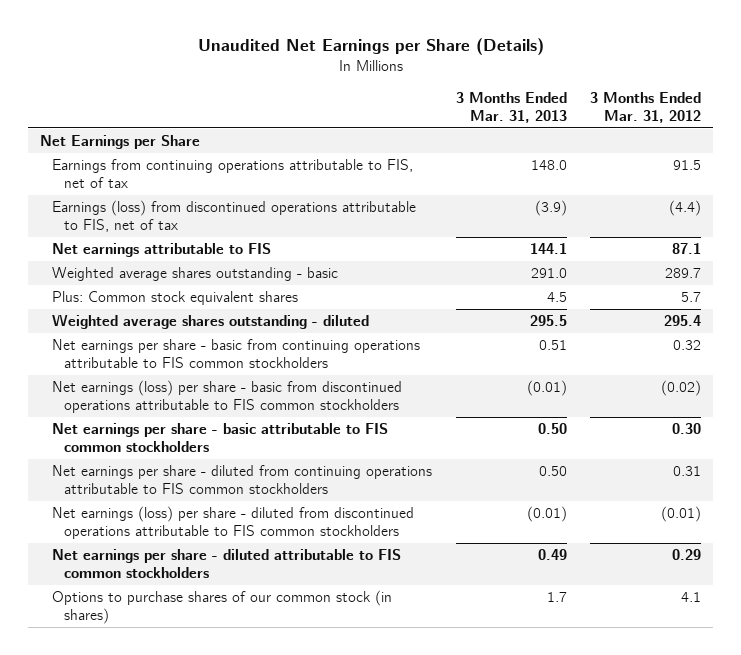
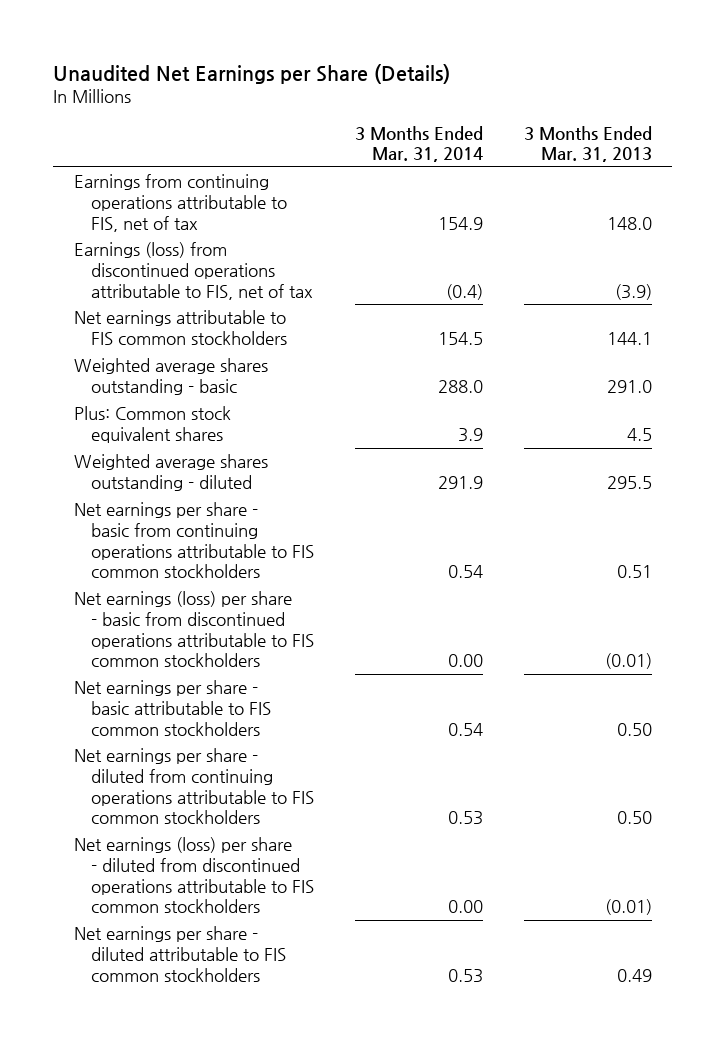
- | 3 Months Ended Mar. 31, 2013 | 3 Months Ended Mar. 31, 2012
+ | 3 Months Ended Mar. 31, 2014 | 3 Months Ended Mar. 31, 2013
- Net Earnings per Share
- Net earnings attributable to FIS | 144.1 | 87.1
+ Net earnings attributable to FIS common stockholders | 154.5 | 144.1
- Options to purchase shares of our common stock (in shares) | 1.7 | 4.1

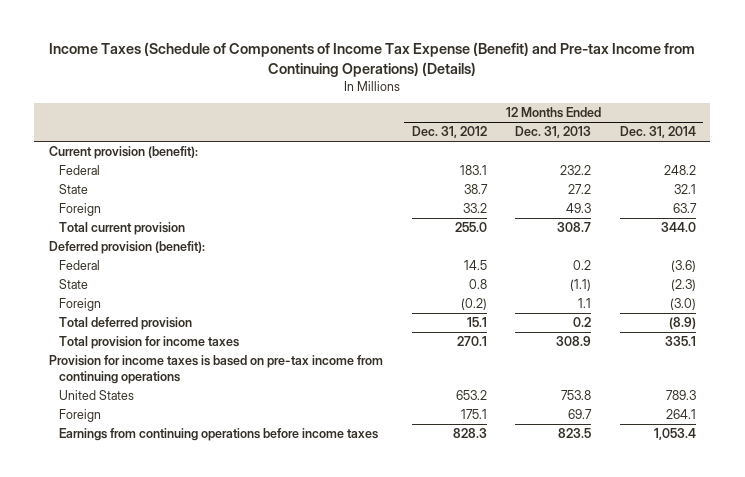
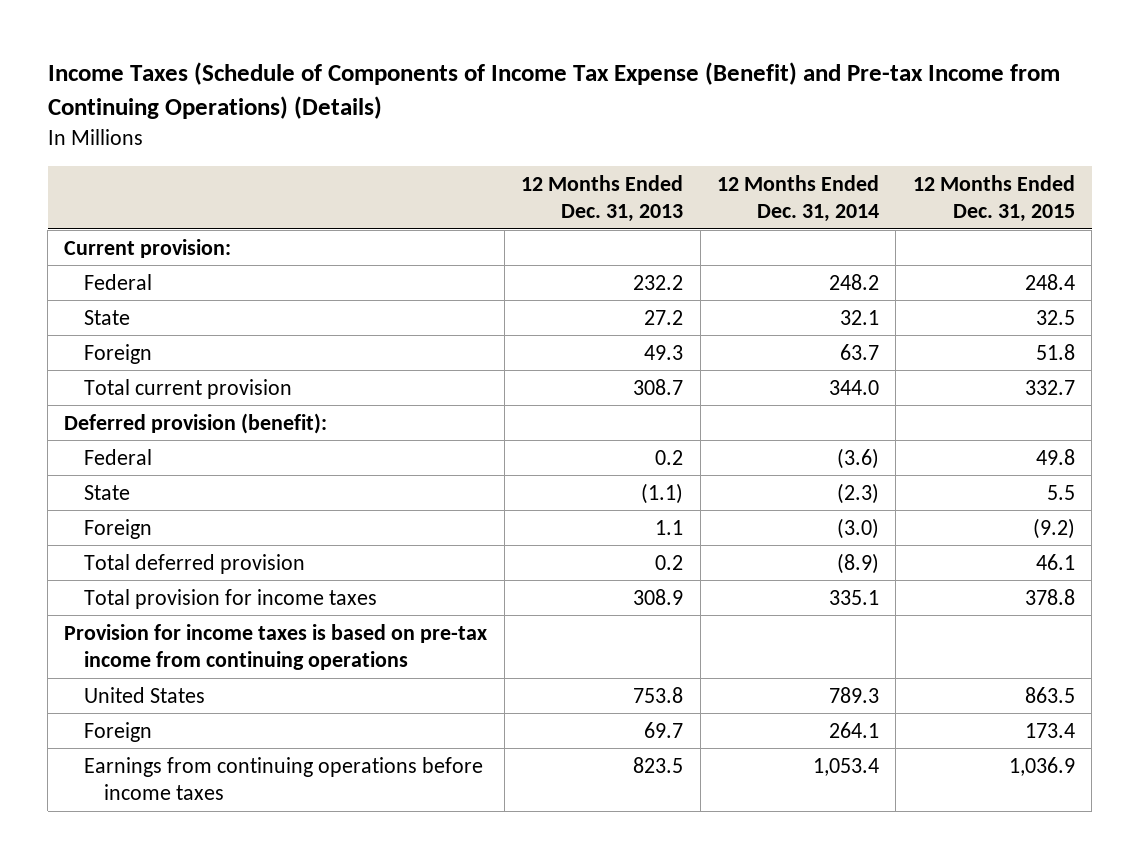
- | 12 Months Ended Dec. 31, 2012 | 12 Months Ended Dec. 31, 2013 | 12 Months Ended Dec. 31, 2014
+ | 12 Months Ended Dec. 31, 2013 | 12 Months Ended Dec. 31, 2014 | 12 Months Ended Dec. 31, 2015
- Current provision (benefit):
+ Current provision:

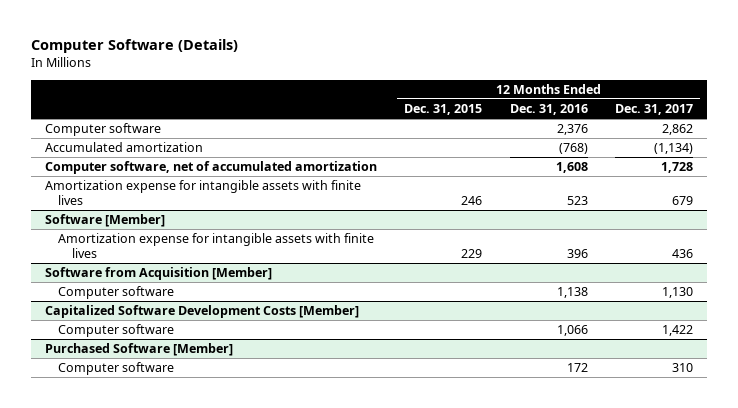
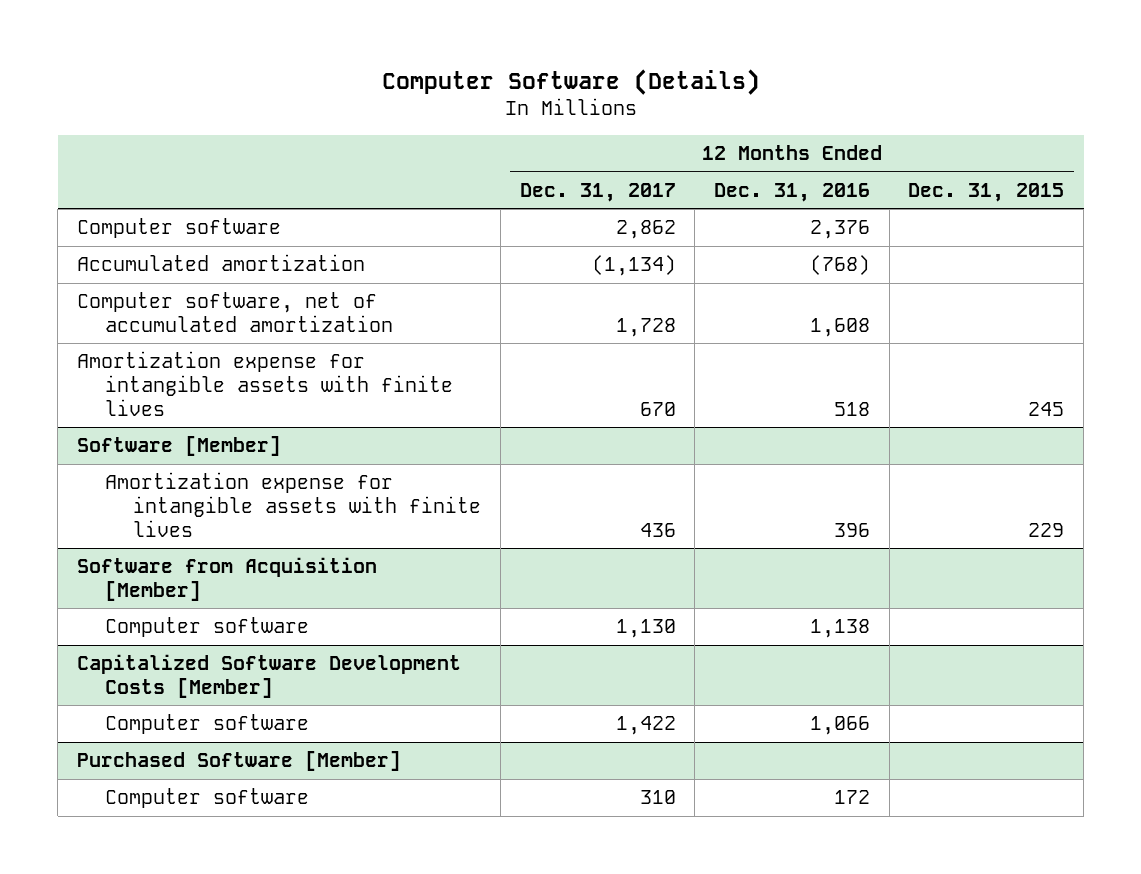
- | 12 Months Ended Dec. 31, 2015 | 12 Months Ended Dec. 31, 2016 | 12 Months Ended Dec. 31, 2017
+ | 12 Months Ended Dec. 31, 2017 | 12 Months Ended Dec. 31, 2016 | 12 Months Ended Dec. 31, 2015
- Amortization expense for intangible assets with finite lives | 246 | 523 | 679
+ Amortization expense for intangible assets with finite lives | 670 | 518 | 245

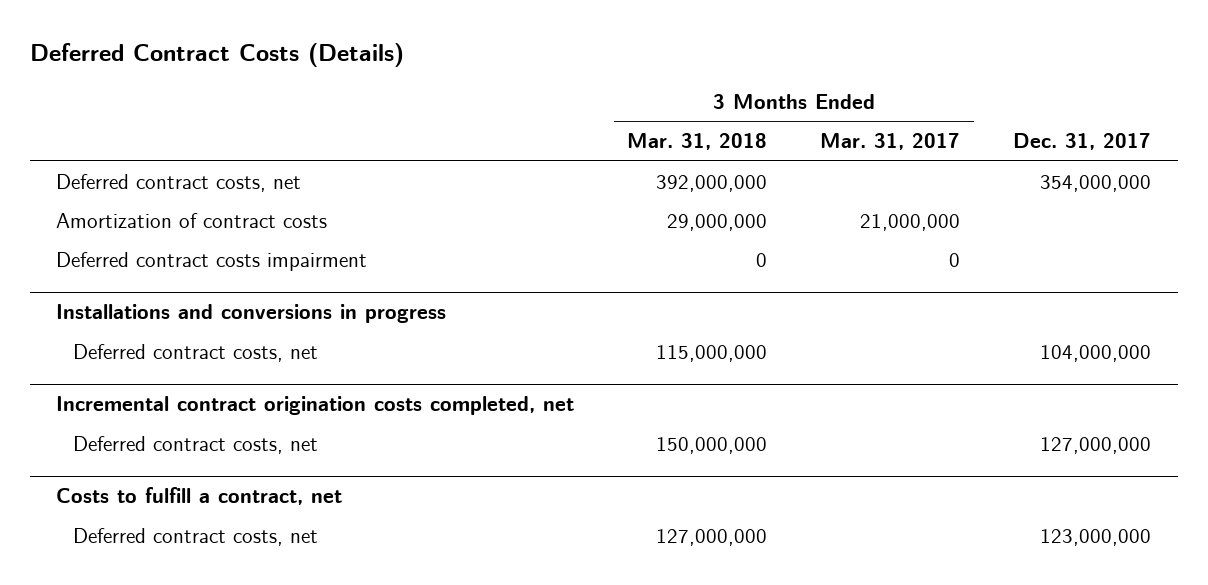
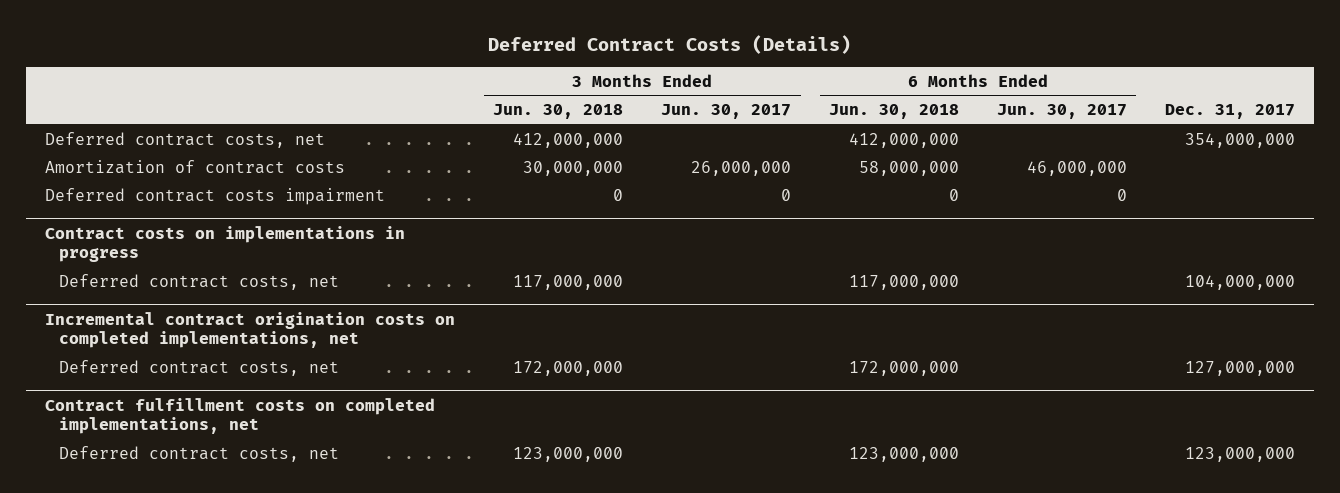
- | 3 Months Ended Mar. 31, 2018 | 3 Months Ended Mar. 31, 2017 | Dec. 31, 2017
+ | 3 Months Ended Jun. 30, 2018 | 3 Months Ended Jun. 30, 2017 | 6 Months Ended Jun. 30, 2018 | 6 Months Ended Jun. 30, 2017 | Dec. 31, 2017
- Installations and conversions in progress
+ Contract costs on implementations in progress
- Incremental contract origination costs completed, net
+ Incremental contract origination costs on completed implementations, net
- Costs to fulfill a contract, net
+ Contract fulfillment costs on completed implementations, net

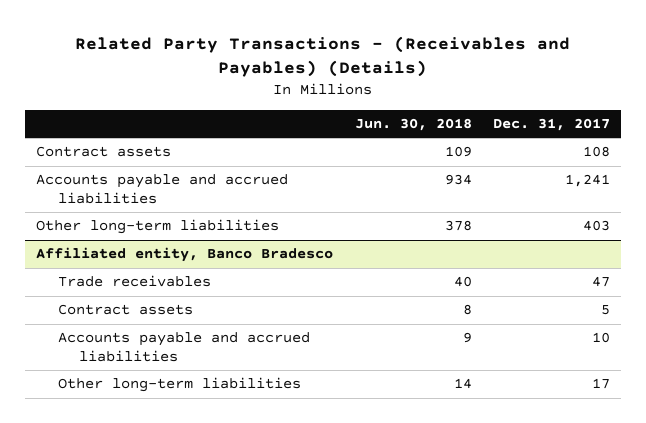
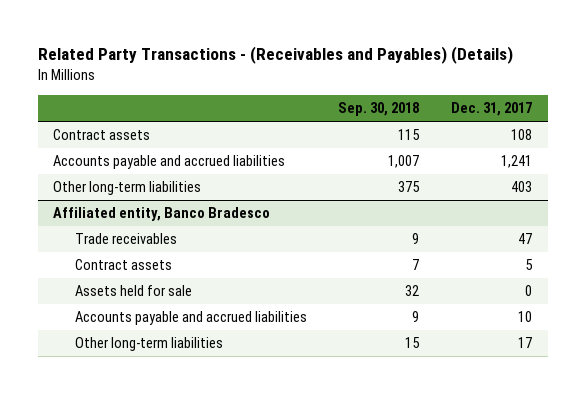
- | Jun. 30, 2018 | Dec. 31, 2017
+ | Sep. 30, 2018 | Dec. 31, 2017
@ Affiliated entity, Banco Bradesco
+ Assets held for sale | 32 | 0

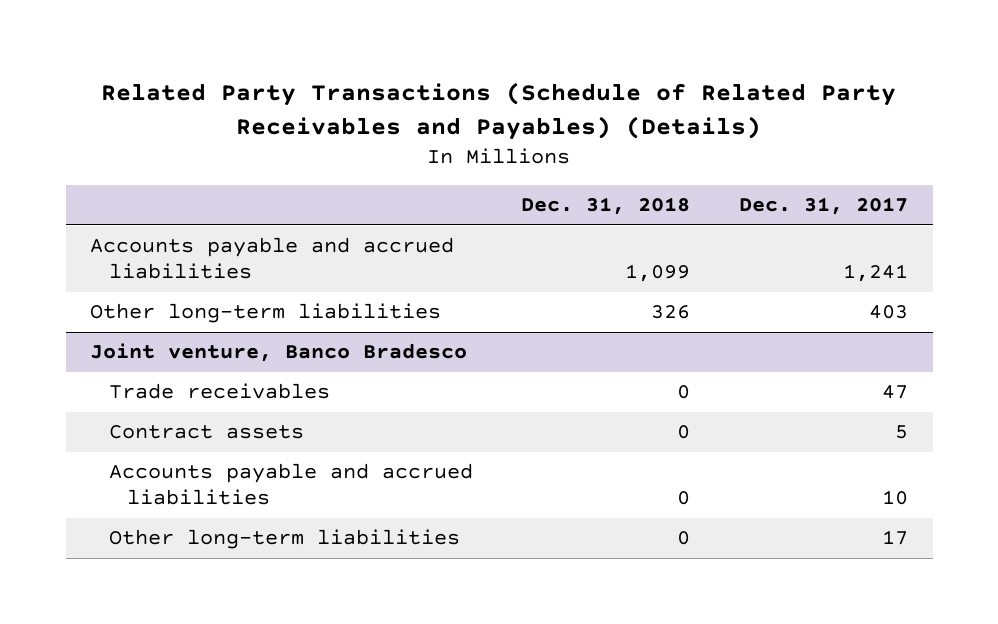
- Related Party Transactions - (Receivables and Payables) (Details)
+ Related Party Transactions (Schedule of Related Party Receivables and Payables) (Details)
- | Sep. 30, 2018 | Dec. 31, 2017
+ | Dec. 31, 2018 | Dec. 31, 2017
- Contract assets | 115 | 108
- Affiliated entity, Banco Bradesco
+ Joint venture, Banco Bradesco
- Assets held for sale | 32 | 0

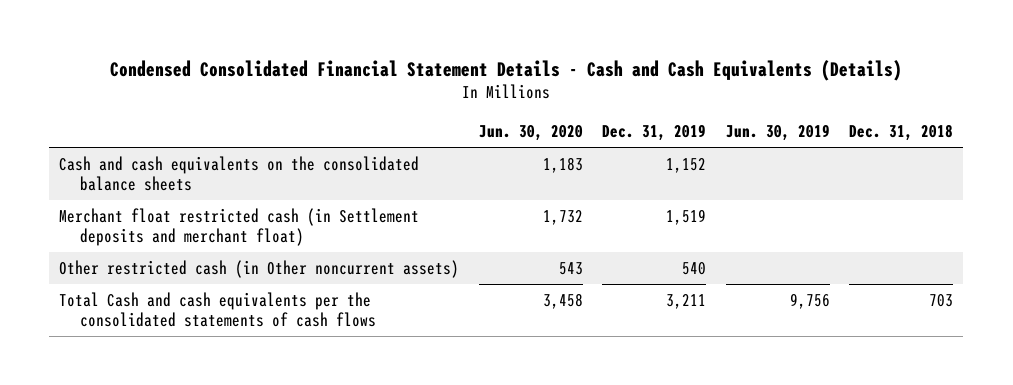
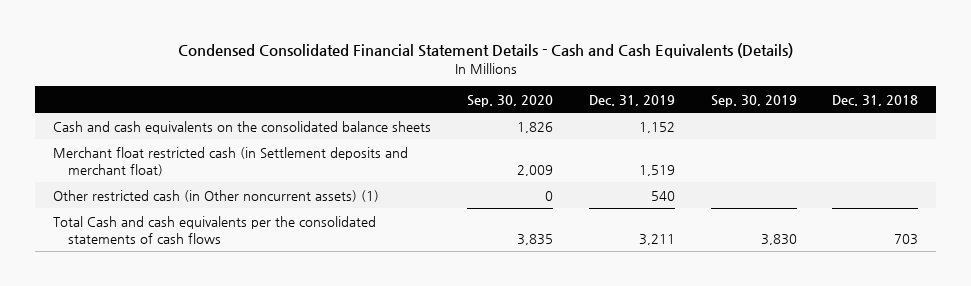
- | Jun. 30, 2020 | Dec. 31, 2019 | Jun. 30, 2019 | Dec. 31, 2018
+ | Sep. 30, 2020 | Dec. 31, 2019 | Sep. 30, 2019 | Dec. 31, 2018
- Other restricted cash (in Other noncurrent assets) | 543 | 540 | |
+ Other restricted cash (in Other noncurrent assets) (1) | 0 | 540 | |

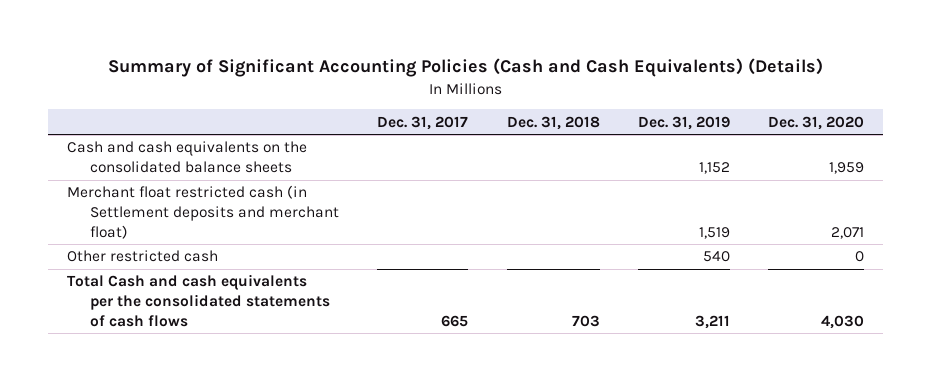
- Condensed Consolidated Financial Statement Details - Cash and Cash Equivalents (Details)
+ Summary of Significant Accounting Policies (Cash and Cash Equivalents) (Details)
- | Sep. 30, 2020 | Dec. 31, 2019 | Sep. 30, 2019 | Dec. 31, 2018
+ | Dec. 31, 2017 | Dec. 31, 2018 | Dec. 31, 2019 | Dec. 31, 2020
- Other restricted cash (in Other noncurrent assets) (1) | 0 | 540 | |
+ Other restricted cash | | | 540 | 0

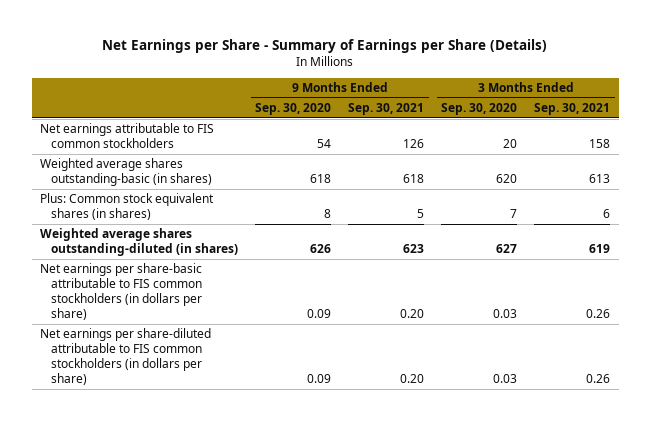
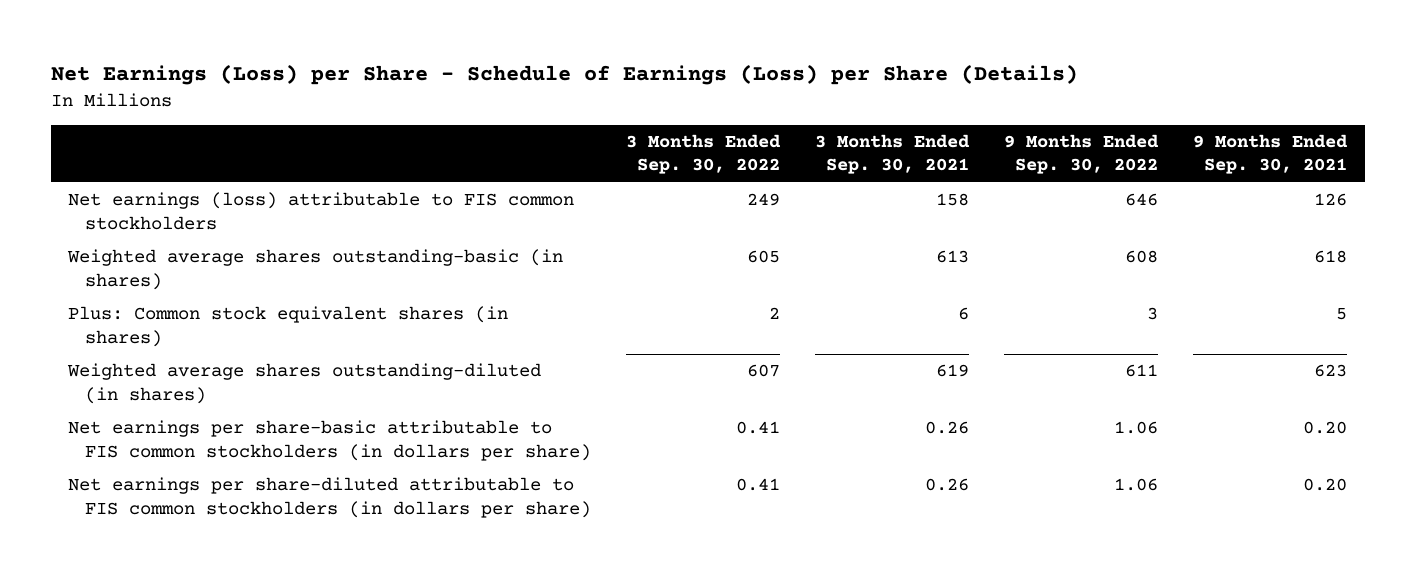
- Net Earnings per Share - Summary of Earnings per Share (Details)
+ Net Earnings (Loss) per Share - Schedule of Earnings (Loss) per Share (Details)
- | 9 Months Ended Sep. 30, 2020 | 9 Months Ended Sep. 30, 2021 | 3 Months Ended Sep. 30, 2020 | 3 Months Ended Sep. 30, 2021
+ | 3 Months Ended Sep. 30, 2022 | 3 Months Ended Sep. 30, 2021 | 9 Months Ended Sep. 30, 2022 | 9 Months Ended Sep. 30, 2021
- Net earnings attributable to FIS common stockholders | 54 | 126 | 20 | 158
+ Net earnings (loss) attributable to FIS common stockholders | 249 | 158 | 646 | 126

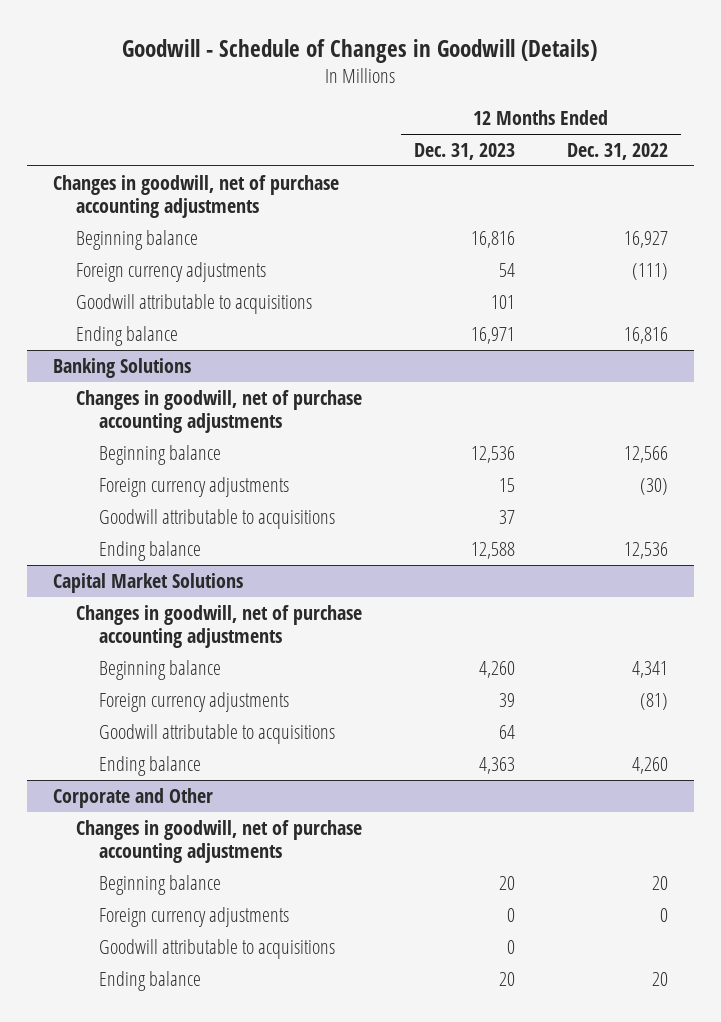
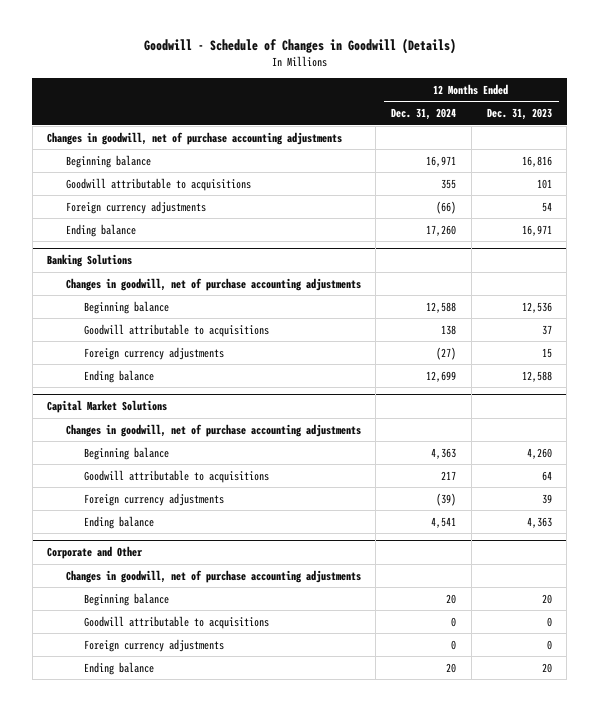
- | 12 Months Ended Dec. 31, 2023 | 12 Months Ended Dec. 31, 2022
+ | 12 Months Ended Dec. 31, 2024 | 12 Months Ended Dec. 31, 2023
moved down: Foreign currency adjustments | (66) | 54
@ Banking Solutions
moved down: Foreign currency adjustments | (27) | 15
@ Capital Market Solutions
moved down: Foreign currency adjustments | (39) | 39
@ Corporate and Other
moved down: Foreign currency adjustments | 0 | 0

